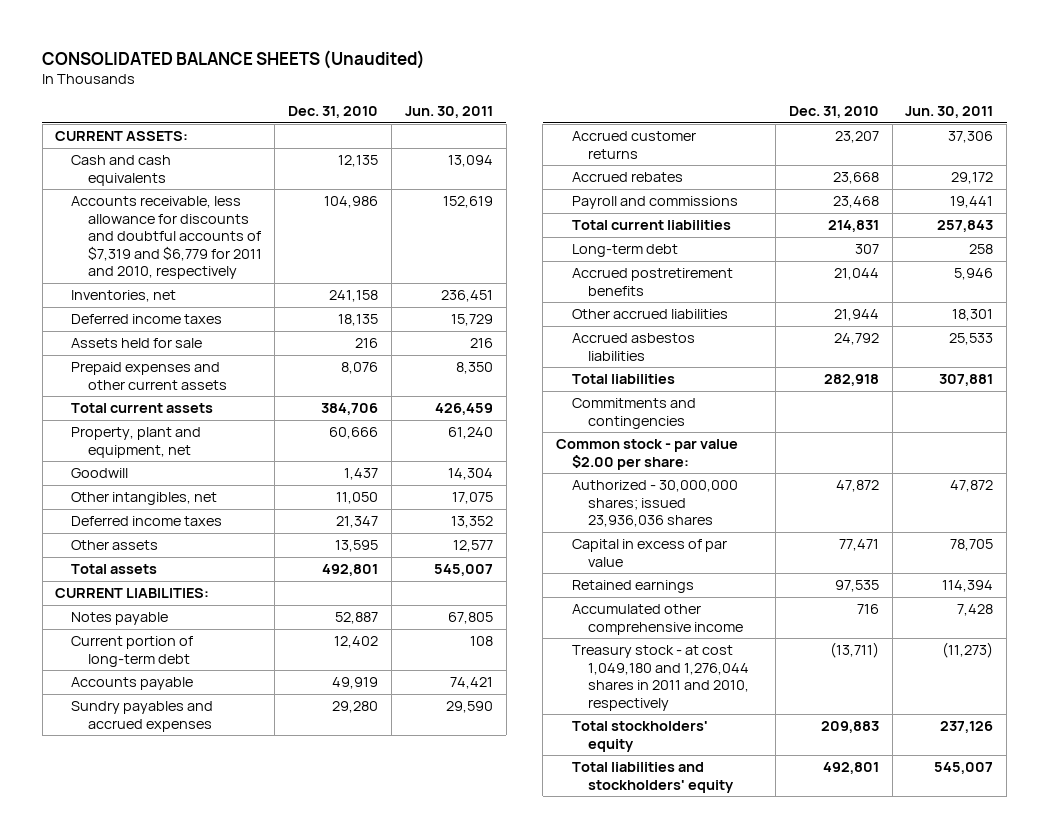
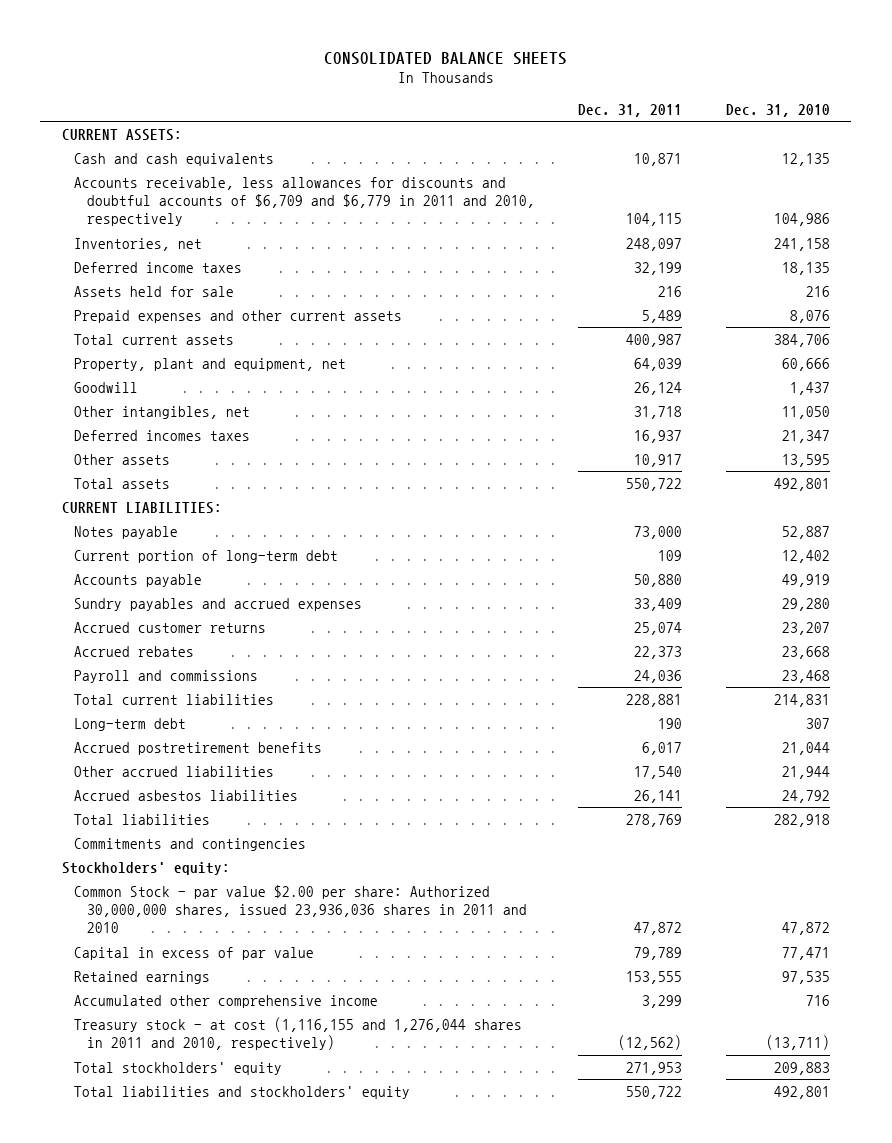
- CONSOLIDATED BALANCE SHEETS (Unaudited)
+ CONSOLIDATED BALANCE SHEETS
- | Dec. 31, 2010 | Jun. 30, 2011
+ | Dec. 31, 2011 | Dec. 31, 2010
- Accounts receivable, less allowance for discounts and doubtful accounts of $7,319 and $6,779 for 2011 and 2010, respectively | 104,986 | 152,619
+ Accounts receivable, less allowances for discounts and doubtful accounts of $6,709 and $6,779 in 2011 and 2010, respectively | 104,115 | 104,986
- Deferred income taxes | 21,347 | 13,352
+ Deferred incomes taxes | 16,937 | 21,347
- Common stock - par value $2.00 per share:
- Authorized - 30,000,000 shares; issued 23,936,036 shares | 47,872 | 47,872
+ Stockholders' equity:
+ Common Stock - par value $2.00 per share: Authorized 30,000,000 shares, issued 23,936,036 shares in 2011 and 2010 | 47,872 | 47,872
- Treasury stock - at cost 1,049,180 and 1,276,044 shares in 2011 and 2010, respectively | (13,711) | (11,273)
+ Treasury stock - at cost (1,116,155 and 1,276,044 shares in 2011 and 2010, respectively) | (12,562) | (13,711)

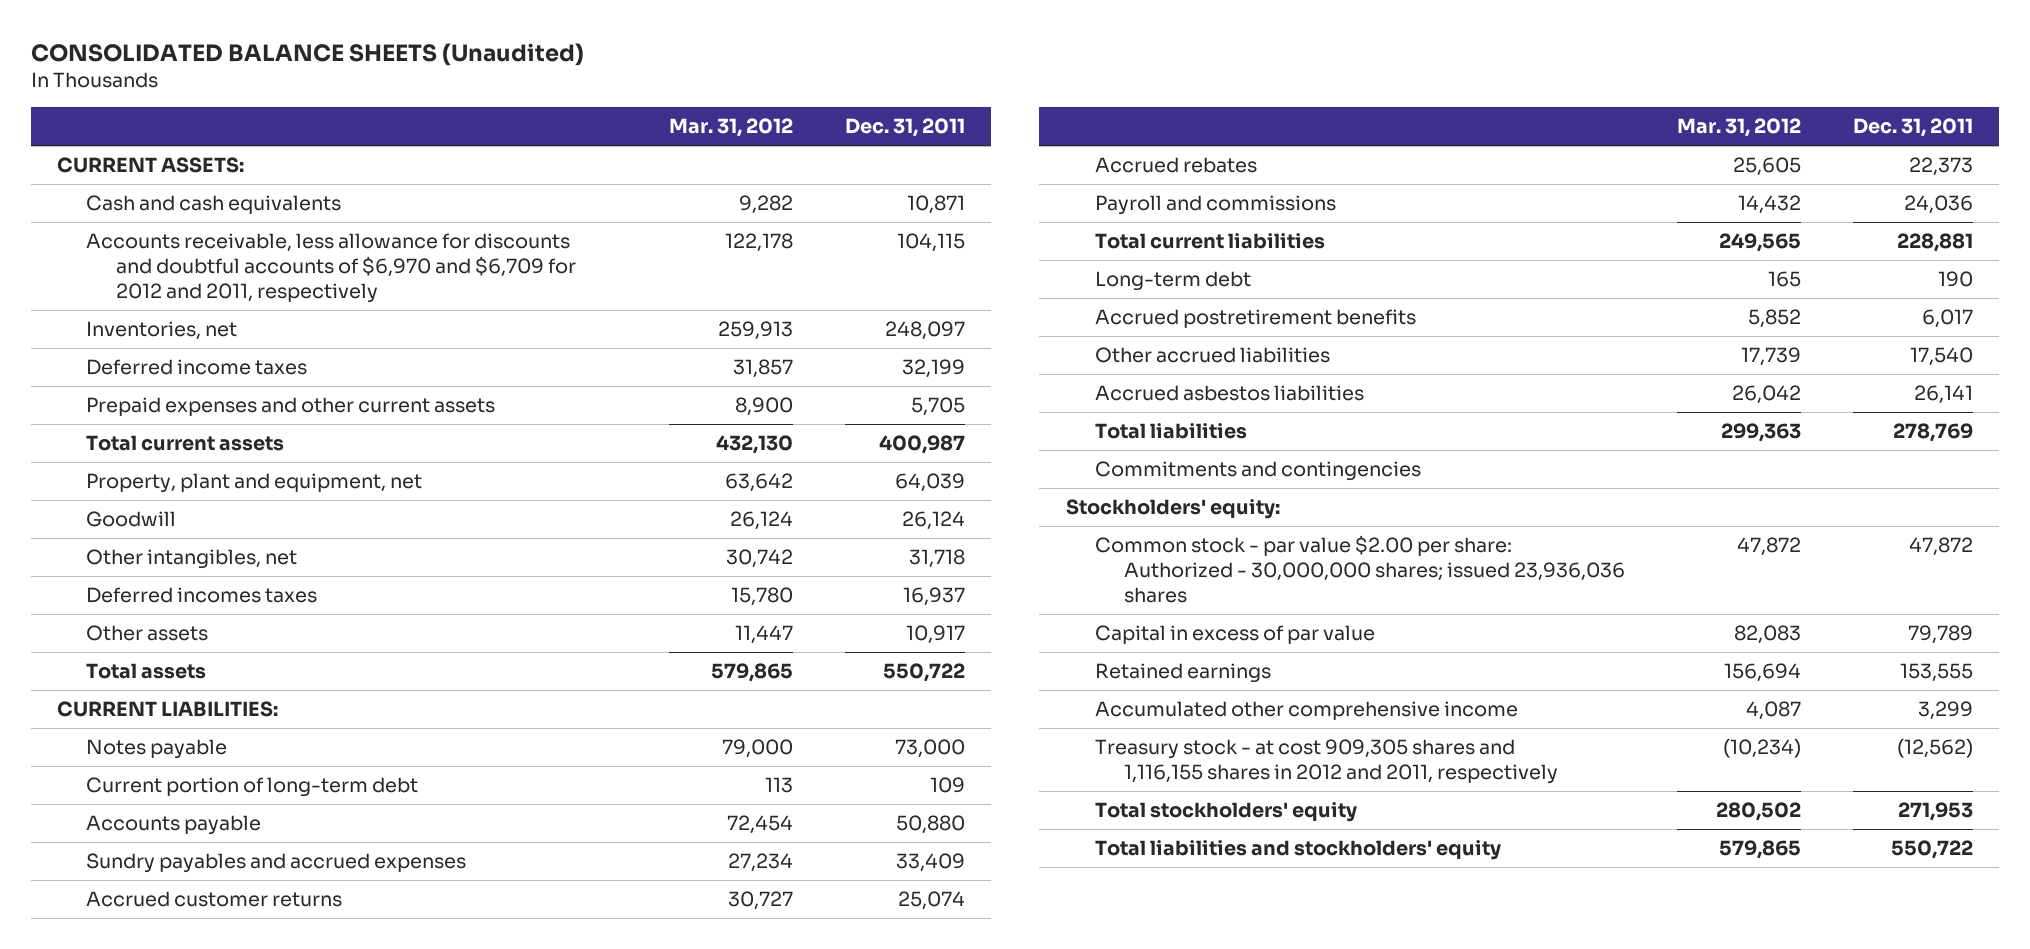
- CONSOLIDATED BALANCE SHEETS
+ CONSOLIDATED BALANCE SHEETS (Unaudited)
- | Dec. 31, 2011 | Dec. 31, 2010
+ | Mar. 31, 2012 | Dec. 31, 2011
- Accounts receivable, less allowances for discounts and doubtful accounts of $6,709 and $6,779 in 2011 and 2010, respectively | 104,115 | 104,986
+ Accounts receivable, less allowance for discounts and doubtful accounts of $6,970 and $6,709 for 2012 and 2011, respectively | 122,178 | 104,115
- Assets held for sale | 216 | 216
- Prepaid expenses and other current assets | 5,489 | 8,076
+ Prepaid expenses and other current assets | 8,900 | 5,705
- Common Stock - par value $2.00 per share: Authorized 30,000,000 shares, issued 23,936,036 shares in 2011 and 2010 | 47,872 | 47,872
+ Common stock - par value $2.00 per share: Authorized - 30,000,000 shares; issued 23,936,036 shares | 47,872 | 47,872
- Treasury stock - at cost (1,116,155 and 1,276,044 shares in 2011 and 2010, respectively) | (12,562) | (13,711)
+ Treasury stock - at cost 909,305 shares and 1,116,155 shares in 2012 and 2011, respectively | (10,234) | (12,562)

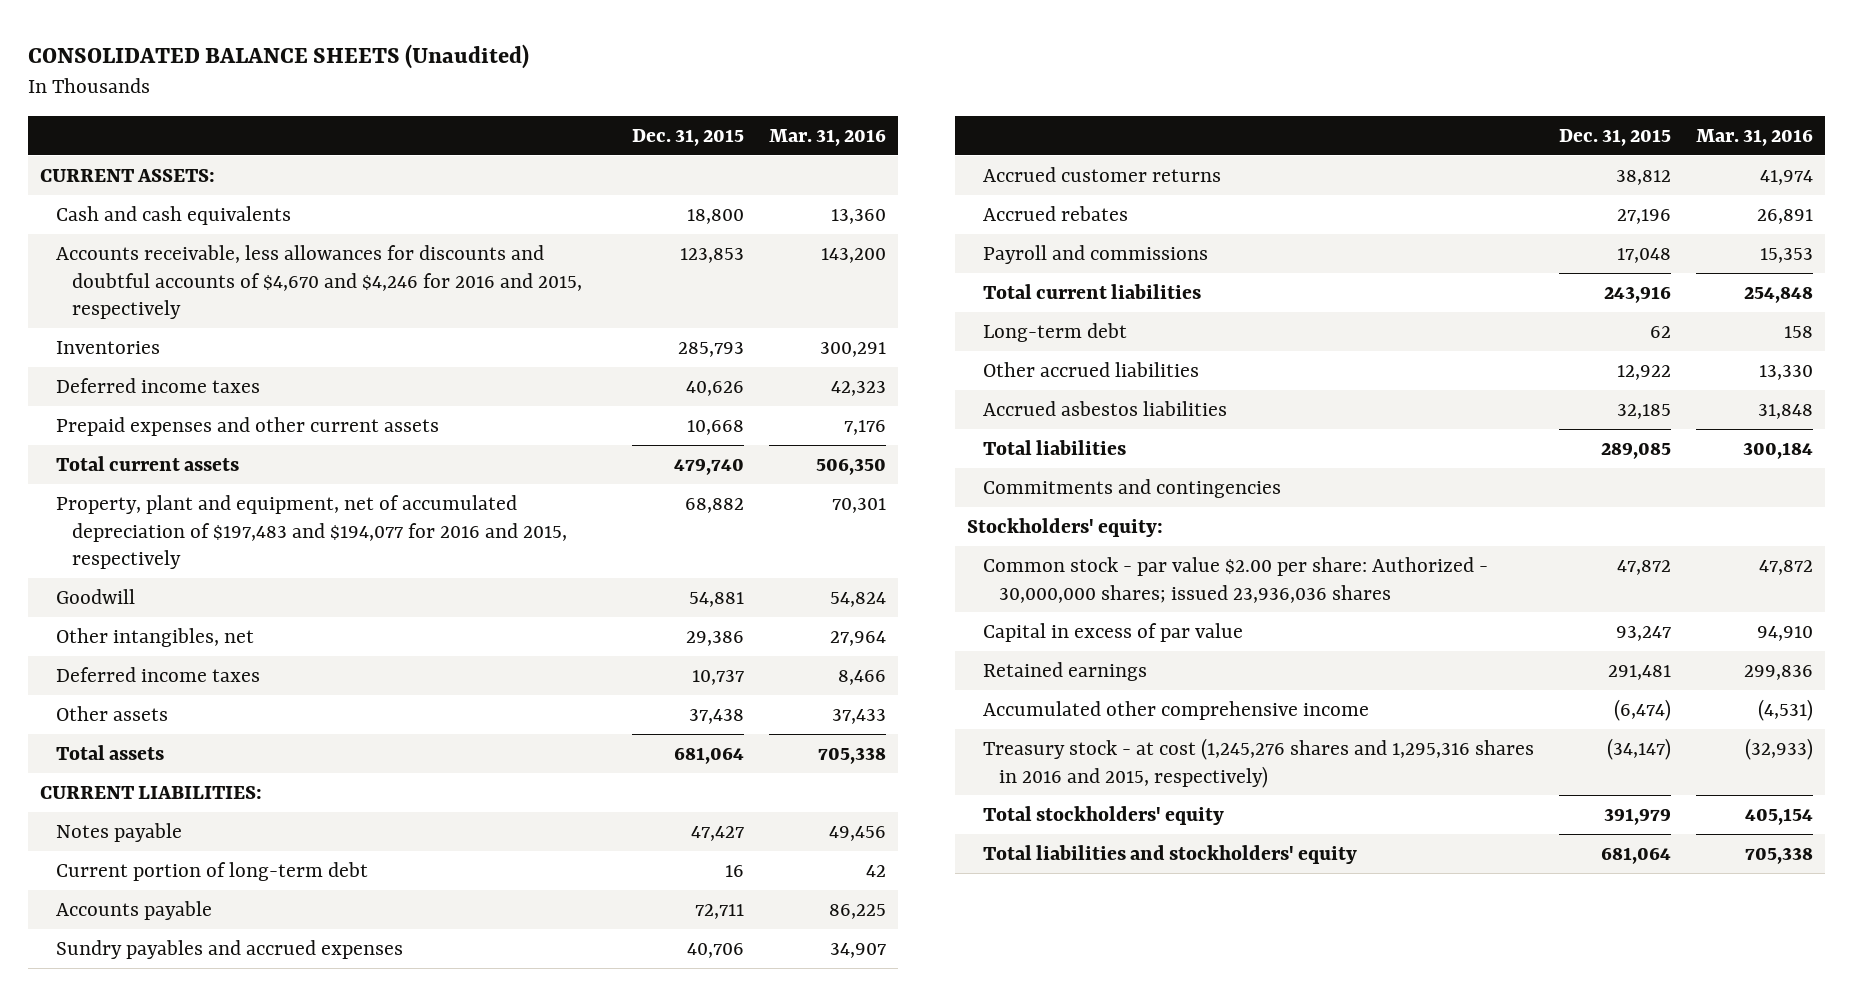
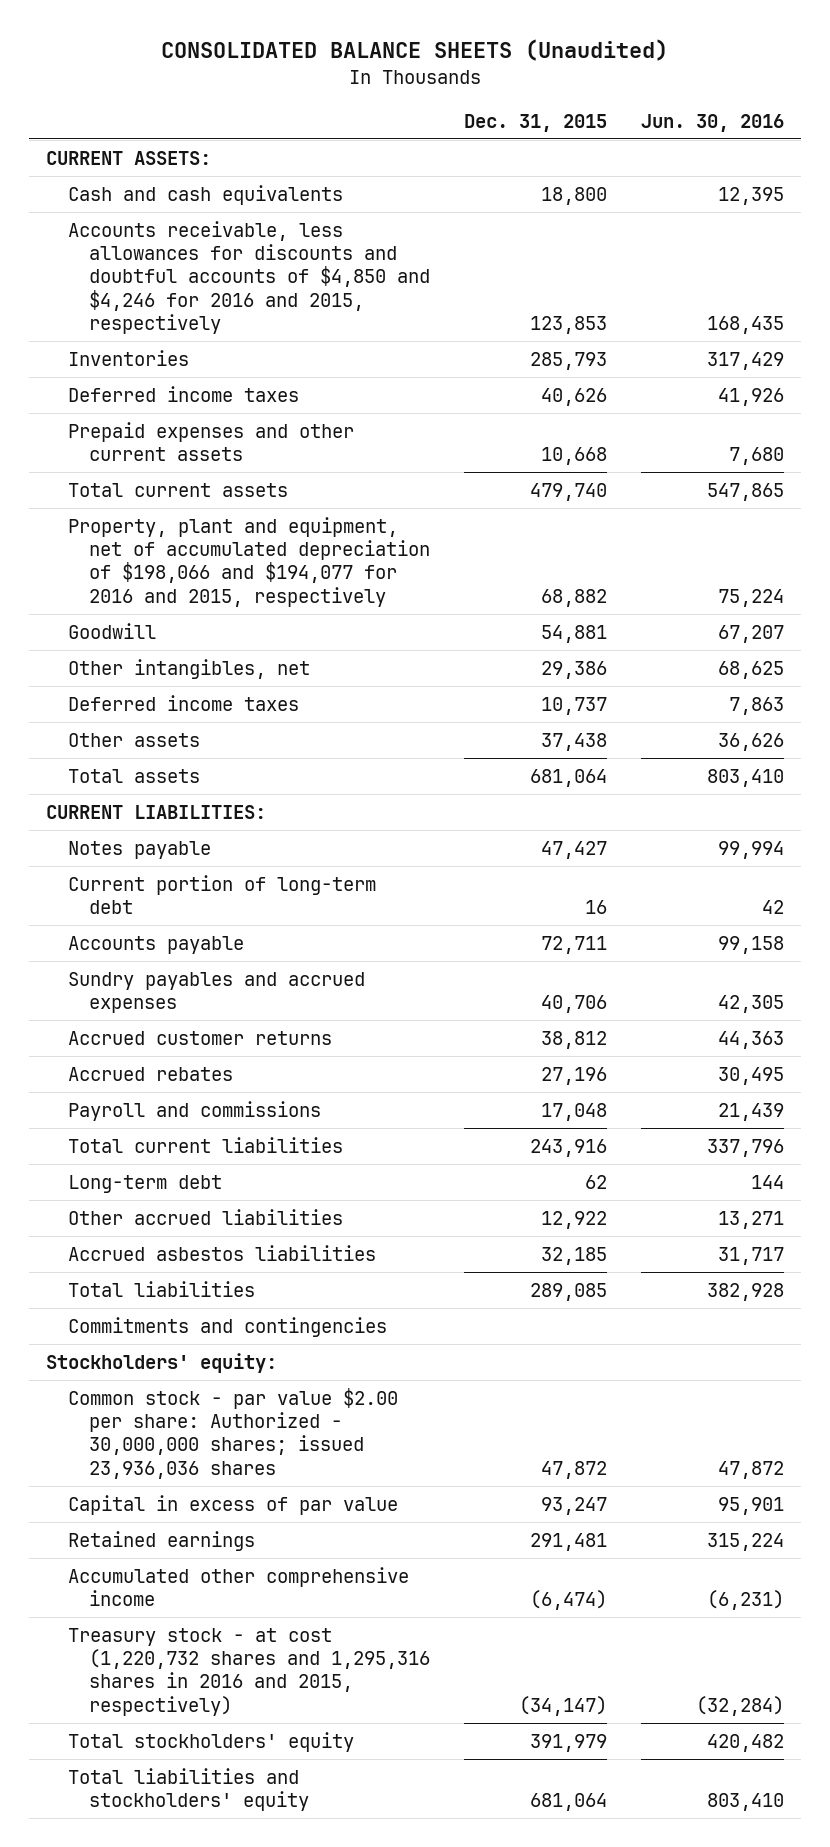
- | Dec. 31, 2015 | Mar. 31, 2016
+ | Dec. 31, 2015 | Jun. 30, 2016
- Accounts receivable, less allowances for discounts and doubtful accounts of $4,670 and $4,246 for 2016 and 2015, respectively | 123,853 | 143,200
+ Accounts receivable, less allowances for discounts and doubtful accounts of $4,850 and $4,246 for 2016 and 2015, respectively | 123,853 | 168,435
- Property, plant and equipment, net of accumulated depreciation of $197,483 and $194,077 for 2016 and 2015, respectively | 68,882 | 70,301
+ Property, plant and equipment, net of accumulated depreciation of $198,066 and $194,077 for 2016 and 2015, respectively | 68,882 | 75,224
- Treasury stock - at cost (1,245,276 shares and 1,295,316 shares in 2016 and 2015, respectively) | (34,147) | (32,933)
+ Treasury stock - at cost (1,220,732 shares and 1,295,316 shares in 2016 and 2015, respectively) | (34,147) | (32,284)

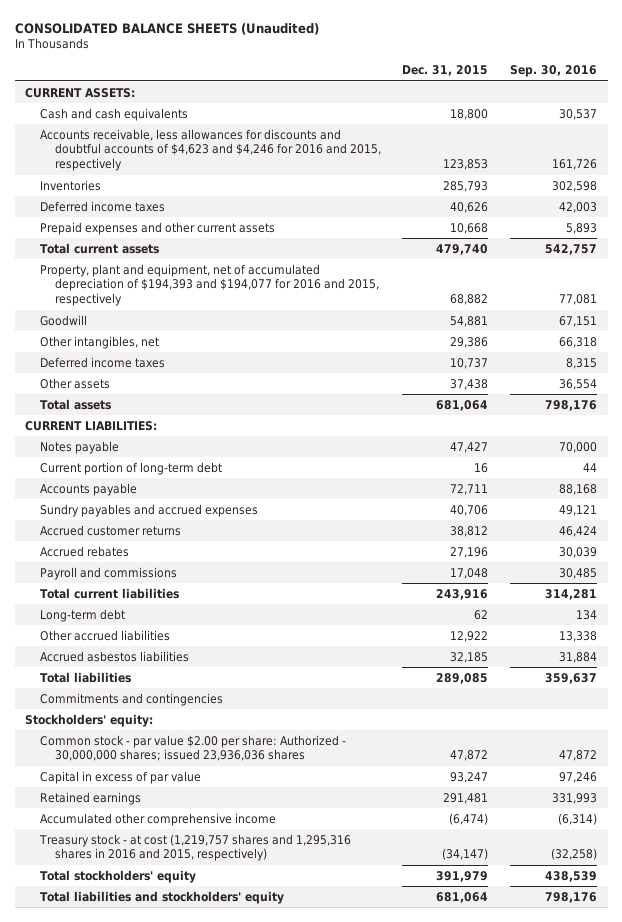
- | Dec. 31, 2015 | Jun. 30, 2016
+ | Dec. 31, 2015 | Sep. 30, 2016
- Accounts receivable, less allowances for discounts and doubtful accounts of $4,850 and $4,246 for 2016 and 2015, respectively | 123,853 | 168,435
+ Accounts receivable, less allowances for discounts and doubtful accounts of $4,623 and $4,246 for 2016 and 2015, respectively | 123,853 | 161,726
- Property, plant and equipment, net of accumulated depreciation of $198,066 and $194,077 for 2016 and 2015, respectively | 68,882 | 75,224
+ Property, plant and equipment, net of accumulated depreciation of $194,393 and $194,077 for 2016 and 2015, respectively | 68,882 | 77,081
- Treasury stock - at cost (1,220,732 shares and 1,295,316 shares in 2016 and 2015, respectively) | (34,147) | (32,284)
+ Treasury stock - at cost (1,219,757 shares and 1,295,316 shares in 2016 and 2015, respectively) | (34,147) | (32,258)

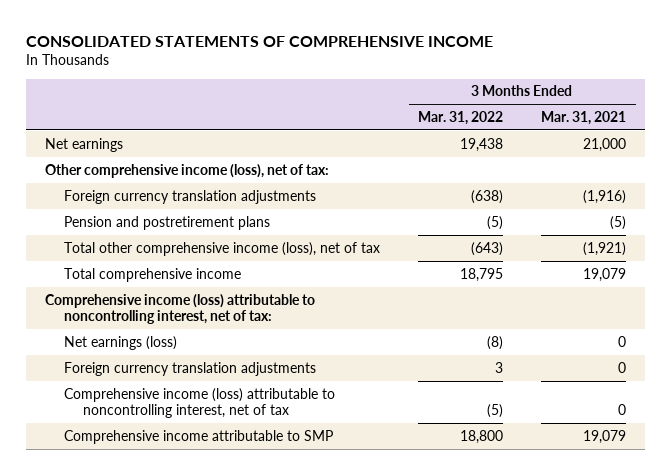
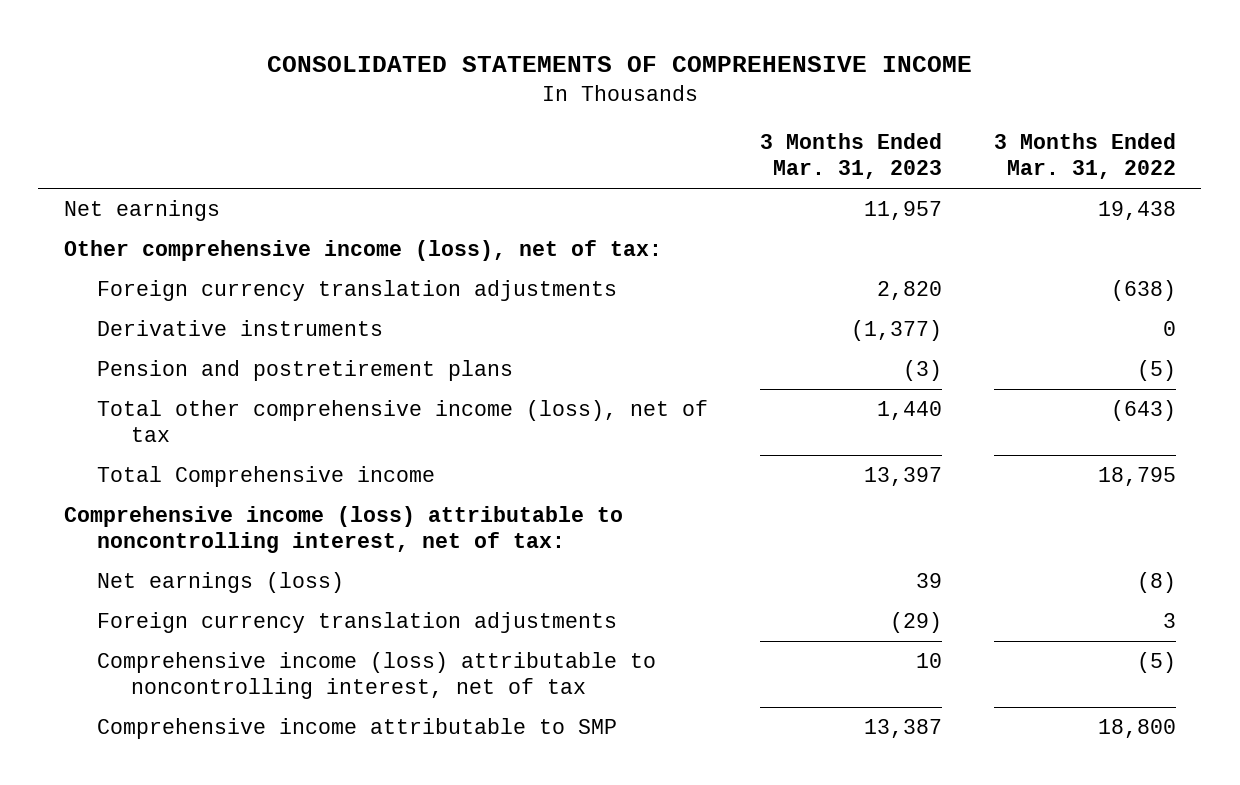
- | 3 Months Ended Mar. 31, 2022 | 3 Months Ended Mar. 31, 2021
+ | 3 Months Ended Mar. 31, 2023 | 3 Months Ended Mar. 31, 2022
+ Derivative instruments | (1,377) | 0
- Total comprehensive income | 18,795 | 19,079
+ Total Comprehensive income | 13,397 | 18,795

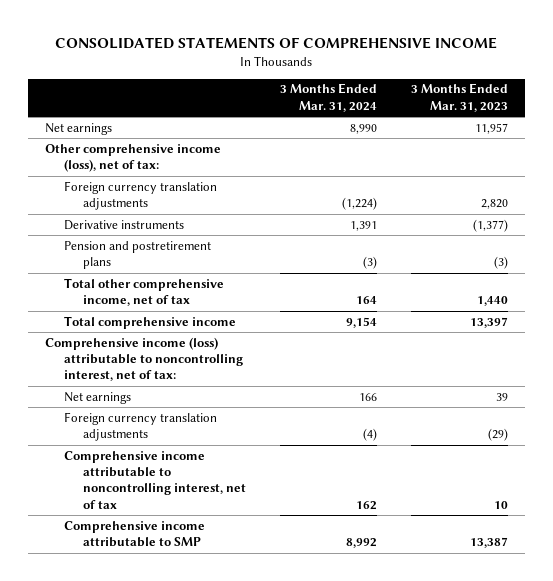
- | 3 Months Ended Mar. 31, 2023 | 3 Months Ended Mar. 31, 2022
+ | 3 Months Ended Mar. 31, 2024 | 3 Months Ended Mar. 31, 2023
- Total other comprehensive income (loss), net of tax | 1,440 | (643)
- Total Comprehensive income | 13,397 | 18,795
+ Total other comprehensive income, net of tax | 164 | 1,440
+ Total comprehensive income | 9,154 | 13,397
- Net earnings (loss) | 39 | (8)
+ Net earnings | 166 | 39
- Comprehensive income (loss) attributable to noncontrolling interest, net of tax | 10 | (5)
+ Comprehensive income attributable to noncontrolling interest, net of tax | 162 | 10

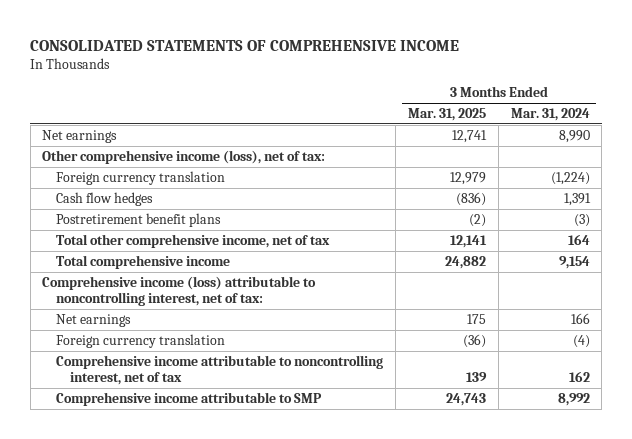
- | 3 Months Ended Mar. 31, 2024 | 3 Months Ended Mar. 31, 2023
+ | 3 Months Ended Mar. 31, 2025 | 3 Months Ended Mar. 31, 2024
- Foreign currency translation adjustments | (1,224) | 2,820
- Derivative instruments | 1,391 | (1,377)
- Pension and postretirement plans | (3) | (3)
+ Foreign currency translation | 12,979 | (1,224)
+ Cash flow hedges | (836) | 1,391
+ Postretirement benefit plans | (2) | (3)
- Foreign currency translation adjustments | (4) | (29)
+ Foreign currency translation | (36) | (4)

